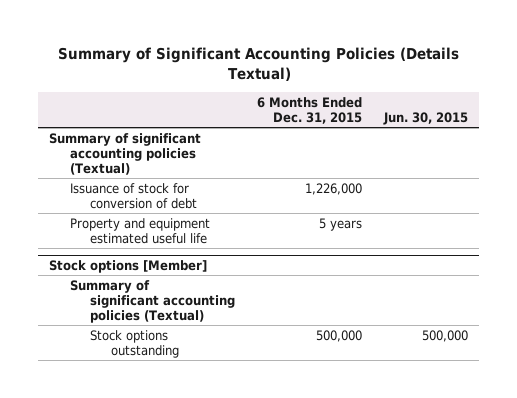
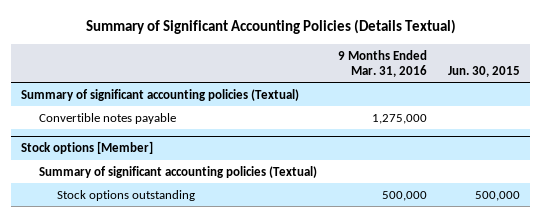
- | 6 Months Ended Dec. 31, 2015 | Jun. 30, 2015
+ | 9 Months Ended Mar. 31, 2016 | Jun. 30, 2015
- Issuance of stock for conversion of debt | 1,226,000 |
- Property and equipment estimated useful life | 5 years |
+ Convertible notes payable | 1,275,000 |

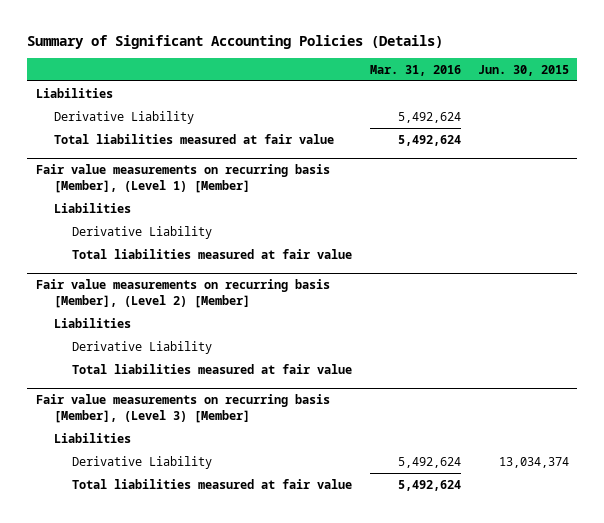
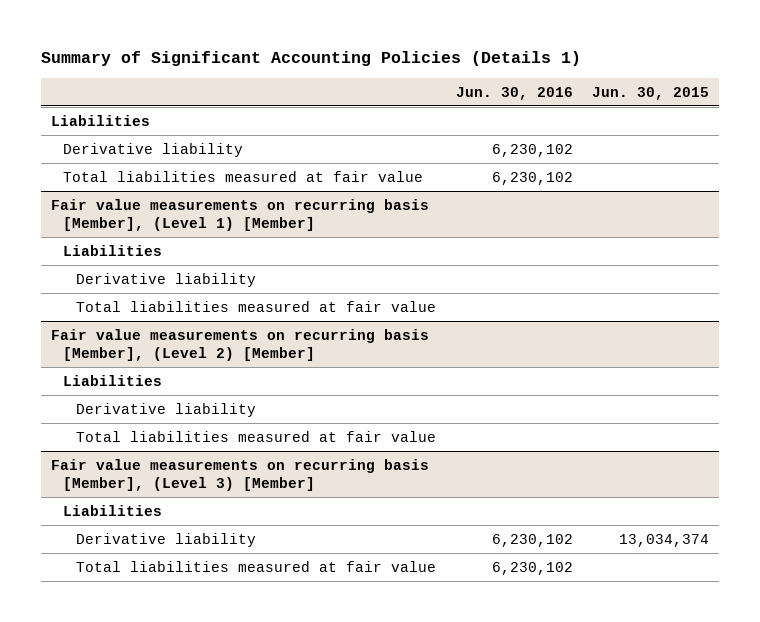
- Summary of Significant Accounting Policies (Details)
+ Summary of Significant Accounting Policies (Details 1)
- | Mar. 31, 2016 | Jun. 30, 2015
+ | Jun. 30, 2016 | Jun. 30, 2015
- Derivative Liability | 5,492,624 |
+ Derivative liability | 6,230,102 |
@ Fair value measurements on recurring basis [Member], (Level 1) [Member]
- Derivative Liability
+ Derivative liability
@ Fair value measurements on recurring basis [Member], (Level 2) [Member]
- Derivative Liability
+ Derivative liability
@ Fair value measurements on recurring basis [Member], (Level 3) [Member]
- Derivative Liability | 5,492,624 | 13,034,374
+ Derivative liability | 6,230,102 | 13,034,374

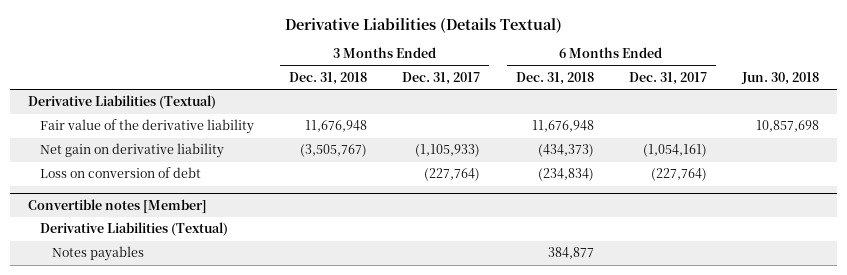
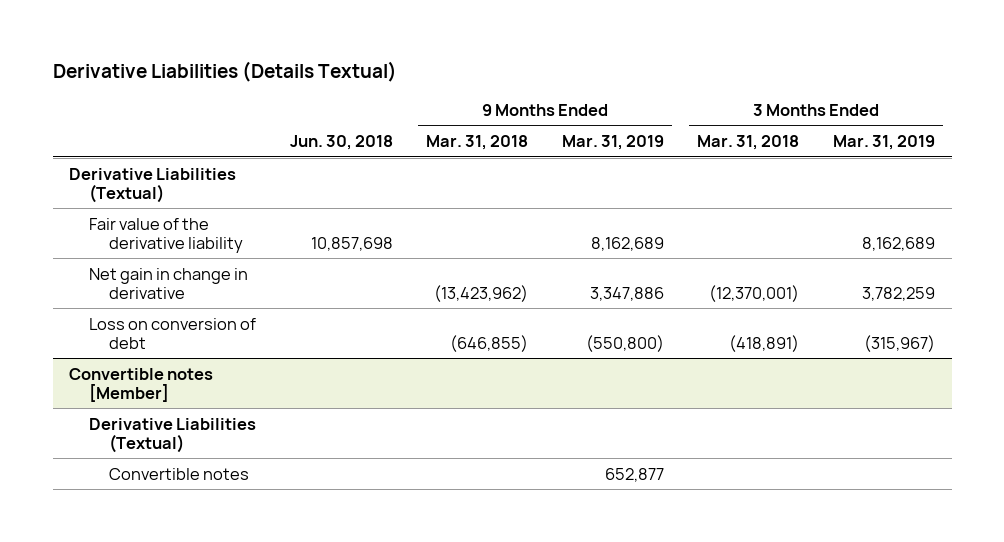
- | 3 Months Ended Dec. 31, 2018 | 3 Months Ended Dec. 31, 2017 | 6 Months Ended Dec. 31, 2018 | 6 Months Ended Dec. 31, 2017 | Jun. 30, 2018
+ | Jun. 30, 2018 | 9 Months Ended Mar. 31, 2018 | 9 Months Ended Mar. 31, 2019 | 3 Months Ended Mar. 31, 2018 | 3 Months Ended Mar. 31, 2019
- Net gain on derivative liability | (3,505,767) | (1,105,933) | (434,373) | (1,054,161) |
+ Net gain in change in derivative | | (13,423,962) | 3,347,886 | (12,370,001) | 3,782,259
@ Convertible notes [Member]
- Notes payables | | | 384,877 | |
+ Convertible notes | | | 652,877 | |

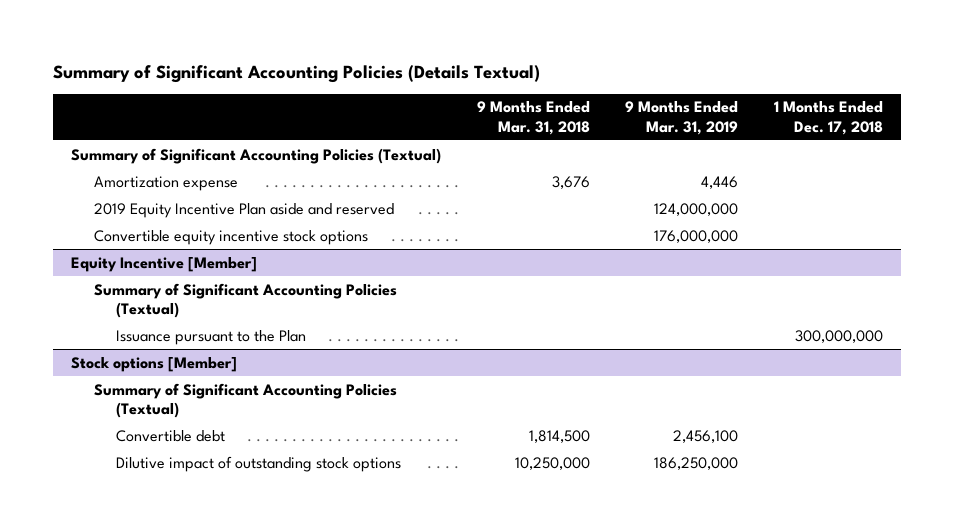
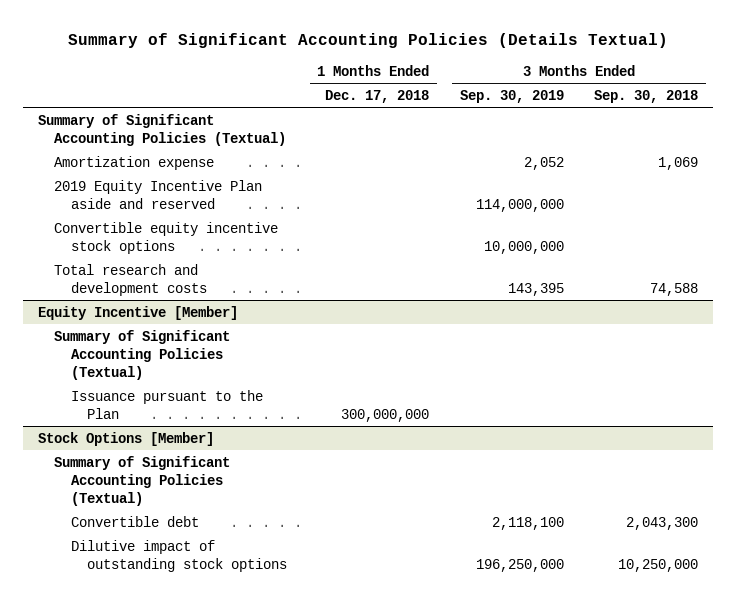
- | 9 Months Ended Mar. 31, 2018 | 9 Months Ended Mar. 31, 2019 | 1 Months Ended Dec. 17, 2018
+ | 1 Months Ended Dec. 17, 2018 | 3 Months Ended Sep. 30, 2019 | 3 Months Ended Sep. 30, 2018
+ Total research and development costs | | 143,395 | 74,588
- Stock options [Member]
+ Stock Options [Member]

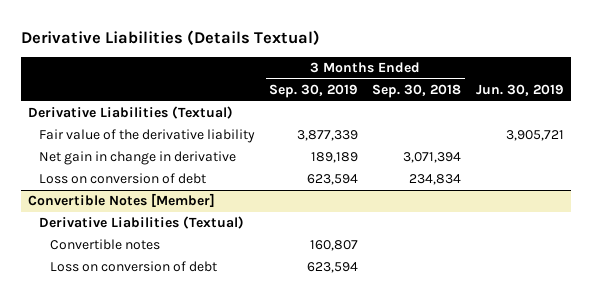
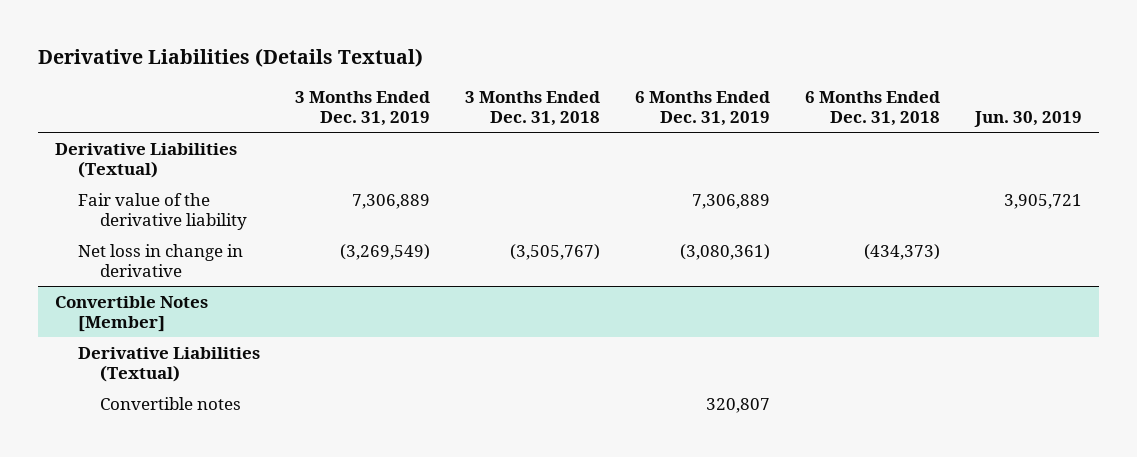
- | 3 Months Ended Sep. 30, 2019 | 3 Months Ended Sep. 30, 2018 | Jun. 30, 2019
+ | 3 Months Ended Dec. 31, 2019 | 3 Months Ended Dec. 31, 2018 | 6 Months Ended Dec. 31, 2019 | 6 Months Ended Dec. 31, 2018 | Jun. 30, 2019
- Net gain in change in derivative | 189,189 | 3,071,394 |
- Loss on conversion of debt | 623,594 | 234,834 |
+ Net loss in change in derivative | (3,269,549) | (3,505,767) | (3,080,361) | (434,373) |
@ Convertible Notes [Member]
- Loss on conversion of debt | 623,594 | |

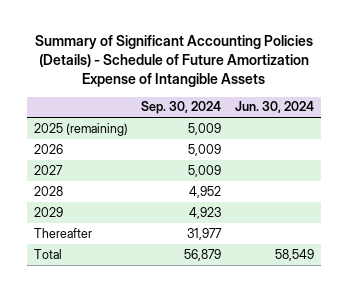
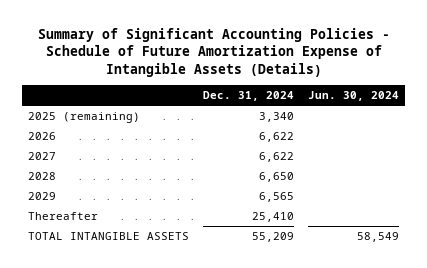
- Summary of Significant Accounting Policies (Details) - Schedule of Future Amortization Expense of Intangible Assets
+ Summary of Significant Accounting Policies - Schedule of Future Amortization Expense of Intangible Assets (Details)
- | Sep. 30, 2024 | Jun. 30, 2024
+ | Dec. 31, 2024 | Jun. 30, 2024
- Total | 56,879 | 58,549
+ TOTAL INTANGIBLE ASSETS | 55,209 | 58,549

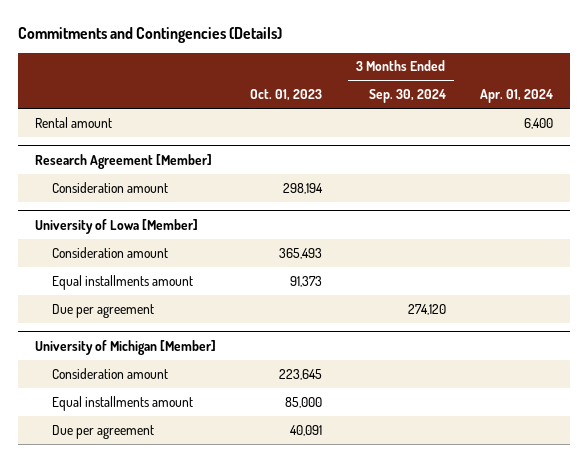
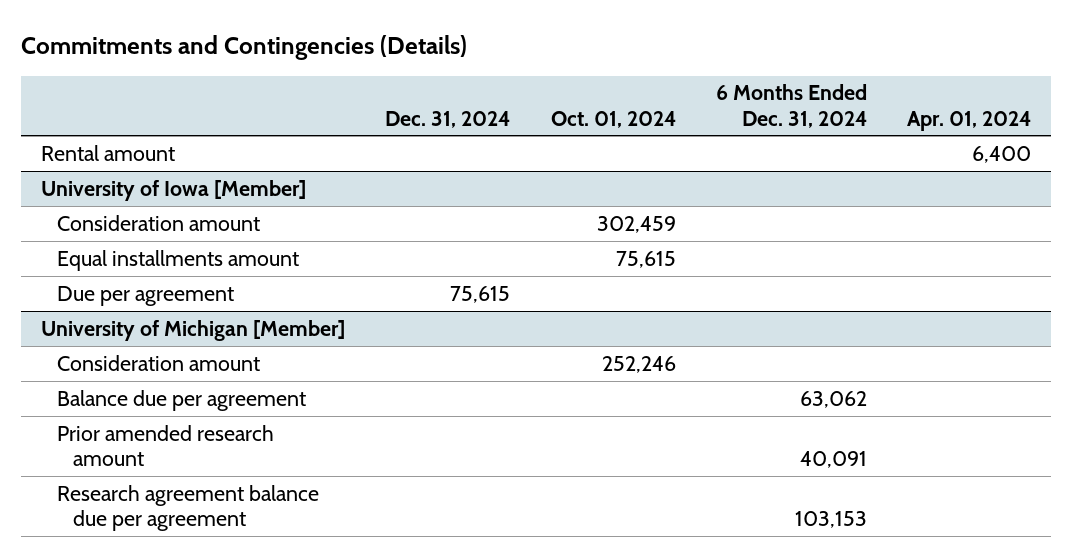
- | Oct. 01, 2023 | 3 Months Ended Sep. 30, 2024 | Apr. 01, 2024
+ | Dec. 31, 2024 | Oct. 01, 2024 | 6 Months Ended Dec. 31, 2024 | Apr. 01, 2024
- Research Agreement [Member]
- Consideration amount | 298,194 | |
- University of Lowa [Member]
+ University of Iowa [Member]
@ University of Michigan [Member]
- Equal installments amount | 85,000 | |
- Due per agreement | 40,091 | |
+ Balance due per agreement | | | 63,062 |
+ Prior amended research amount | | | 40,091 |
+ Research agreement balance due per agreement | | | 103,153 |

